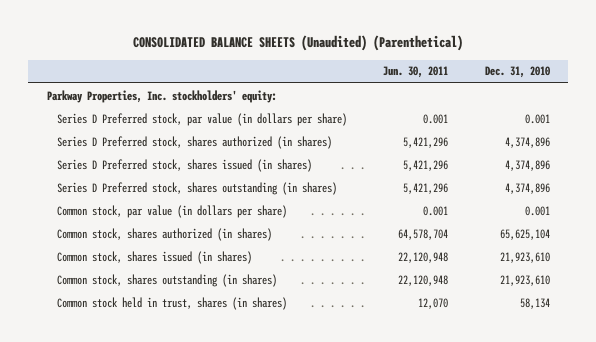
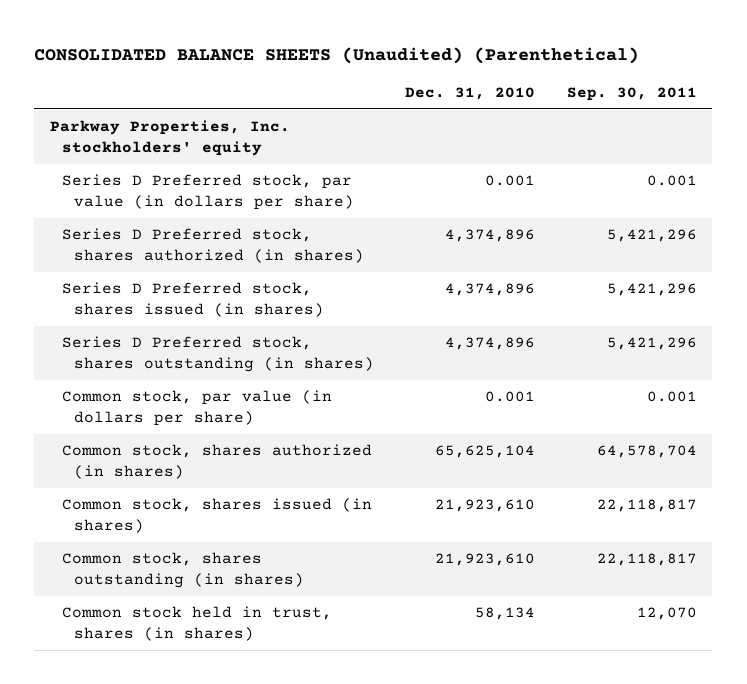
- | Jun. 30, 2011 | Dec. 31, 2010
+ | Dec. 31, 2010 | Sep. 30, 2011
- Parkway Properties, Inc. stockholders' equity:
+ Parkway Properties, Inc. stockholders' equity

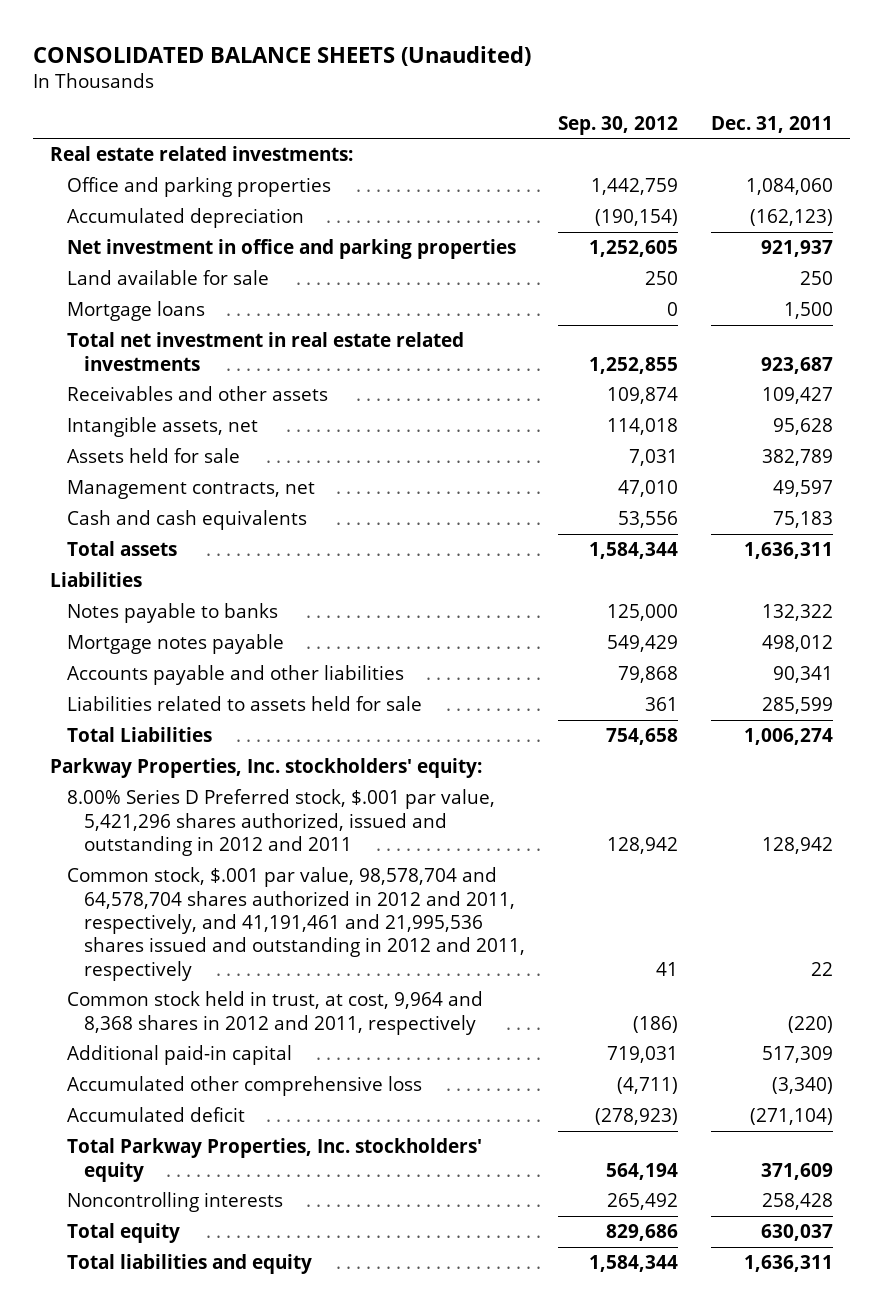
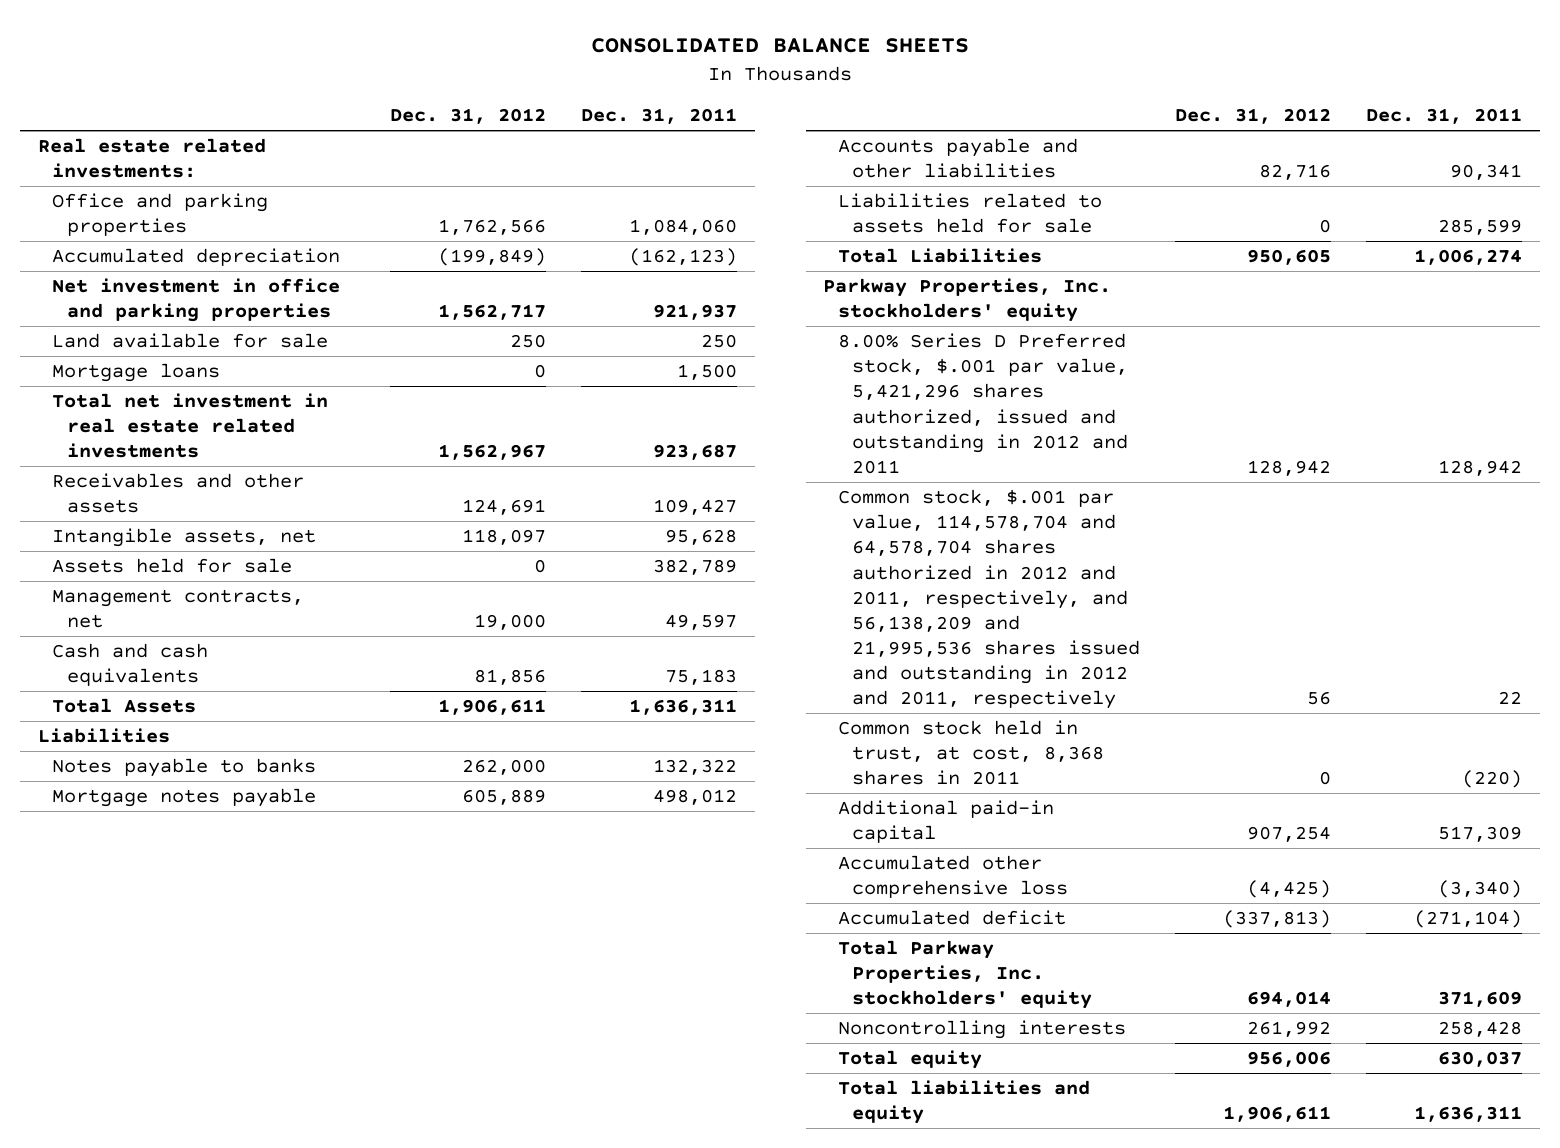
- CONSOLIDATED BALANCE SHEETS (Unaudited)
+ CONSOLIDATED BALANCE SHEETS
- | Sep. 30, 2012 | Dec. 31, 2011
+ | Dec. 31, 2012 | Dec. 31, 2011
- Total assets | 1,584,344 | 1,636,311
+ Total Assets | 1,906,611 | 1,636,311
- Parkway Properties, Inc. stockholders' equity:
+ Parkway Properties, Inc. stockholders' equity
- Common stock, $.001 par value, 98,578,704 and 64,578,704 shares authorized in 2012 and 2011, respectively, and 41,191,461 and 21,995,536 shares issued and outstanding in 2012 and 2011, respectively | 41 | 22
- Common stock held in trust, at cost, 9,964 and 8,368 shares in 2012 and 2011, respectively | (186) | (220)
+ Common stock, $.001 par value, 114,578,704 and 64,578,704 shares authorized in 2012 and 2011, respectively, and 56,138,209 and 21,995,536 shares issued and outstanding in 2012 and 2011, respectively | 56 | 22
+ Common stock held in trust, at cost, 8,368 shares in 2011 | 0 | (220)

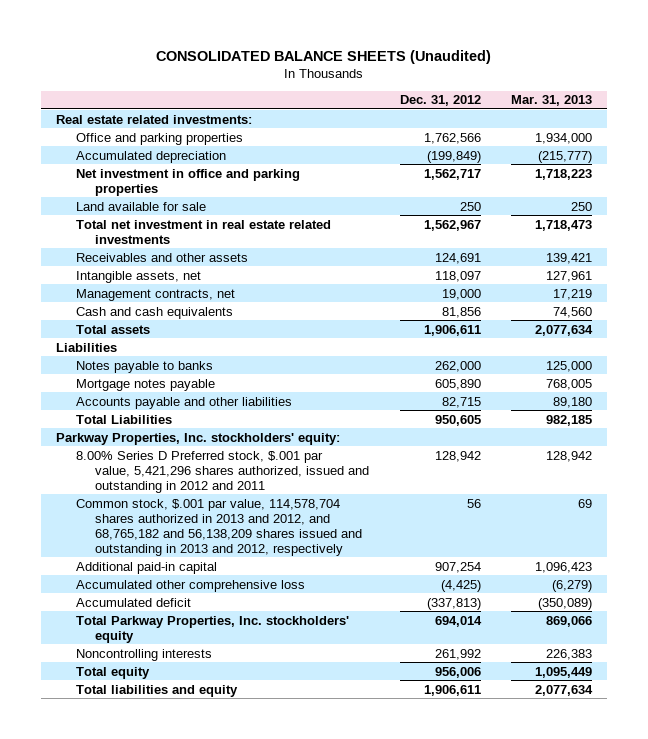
- CONSOLIDATED BALANCE SHEETS
+ CONSOLIDATED BALANCE SHEETS (Unaudited)
- | Dec. 31, 2012 | Dec. 31, 2011
+ | Dec. 31, 2012 | Mar. 31, 2013
- Mortgage loans | 0 | 1,500
- Assets held for sale | 0 | 382,789
- Total Assets | 1,906,611 | 1,636,311
+ Total assets | 1,906,611 | 2,077,634
- Mortgage notes payable | 605,889 | 498,012
- Accounts payable and other liabilities | 82,716 | 90,341
- Liabilities related to assets held for sale | 0 | 285,599
+ Mortgage notes payable | 605,890 | 768,005
+ Accounts payable and other liabilities | 82,715 | 89,180
- Parkway Properties, Inc. stockholders' equity
+ Parkway Properties, Inc. stockholders' equity:
- Common stock, $.001 par value, 114,578,704 and 64,578,704 shares authorized in 2012 and 2011, respectively, and 56,138,209 and 21,995,536 shares issued and outstanding in 2012 and 2011, respectively | 56 | 22
- Common stock held in trust, at cost, 8,368 shares in 2011 | 0 | (220)
+ Common stock, $.001 par value, 114,578,704 shares authorized in 2013 and 2012, and 68,765,182 and 56,138,209 shares issued and outstanding in 2013 and 2012, respectively | 56 | 69

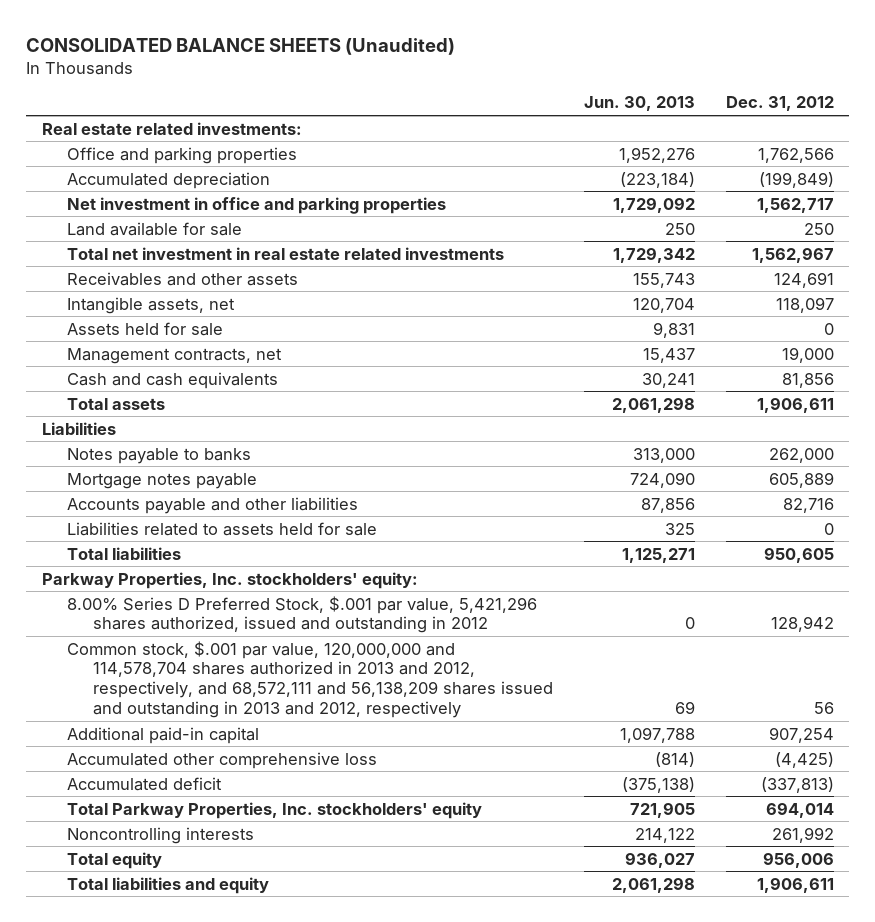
- | Dec. 31, 2012 | Mar. 31, 2013
+ | Jun. 30, 2013 | Dec. 31, 2012
+ Assets held for sale | 9,831 | 0
- Mortgage notes payable | 605,890 | 768,005
- Accounts payable and other liabilities | 82,715 | 89,180
- Total Liabilities | 950,605 | 982,185
+ Mortgage notes payable | 724,090 | 605,889
+ Accounts payable and other liabilities | 87,856 | 82,716
+ Liabilities related to assets held for sale | 325 | 0
+ Total liabilities | 1,125,271 | 950,605
- 8.00% Series D Preferred stock, $.001 par value, 5,421,296 shares authorized, issued and outstanding in 2012 and 2011 | 128,942 | 128,942
- Common stock, $.001 par value, 114,578,704 shares authorized in 2013 and 2012, and 68,765,182 and 56,138,209 shares issued and outstanding in 2013 and 2012, respectively | 56 | 69
+ 8.00% Series D Preferred Stock, $.001 par value, 5,421,296 shares authorized, issued and outstanding in 2012 | 0 | 128,942
+ Common stock, $.001 par value, 120,000,000 and 114,578,704 shares authorized in 2013 and 2012, respectively, and 68,572,111 and 56,138,209 shares issued and outstanding in 2013 and 2012, respectively | 69 | 56

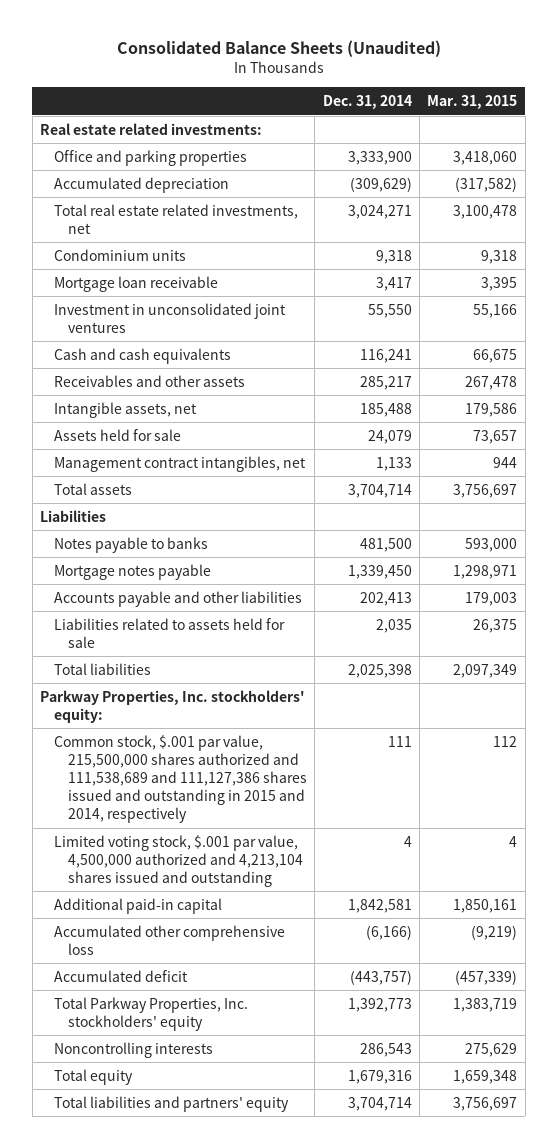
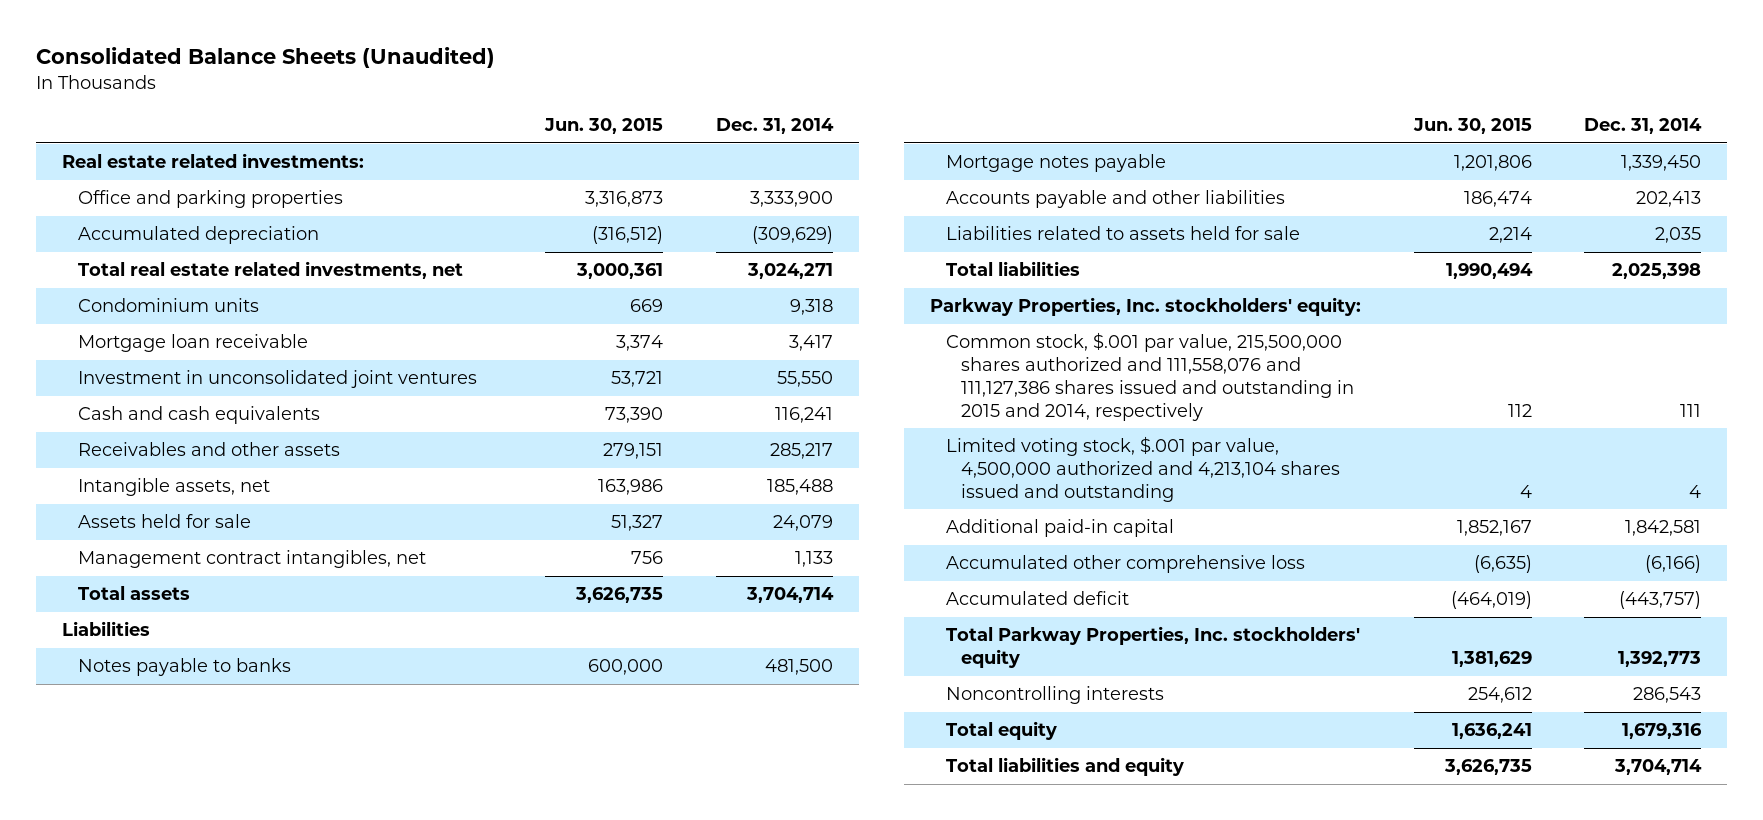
- | Dec. 31, 2014 | Mar. 31, 2015
+ | Jun. 30, 2015 | Dec. 31, 2014
- Common stock, $.001 par value, 215,500,000 shares authorized and 111,538,689 and 111,127,386 shares issued and outstanding in 2015 and 2014, respectively | 111 | 112
+ Common stock, $.001 par value, 215,500,000 shares authorized and 111,558,076 and 111,127,386 shares issued and outstanding in 2015 and 2014, respectively | 112 | 111
- Total liabilities and partners' equity | 3,704,714 | 3,756,697
+ Total liabilities and equity | 3,626,735 | 3,704,714

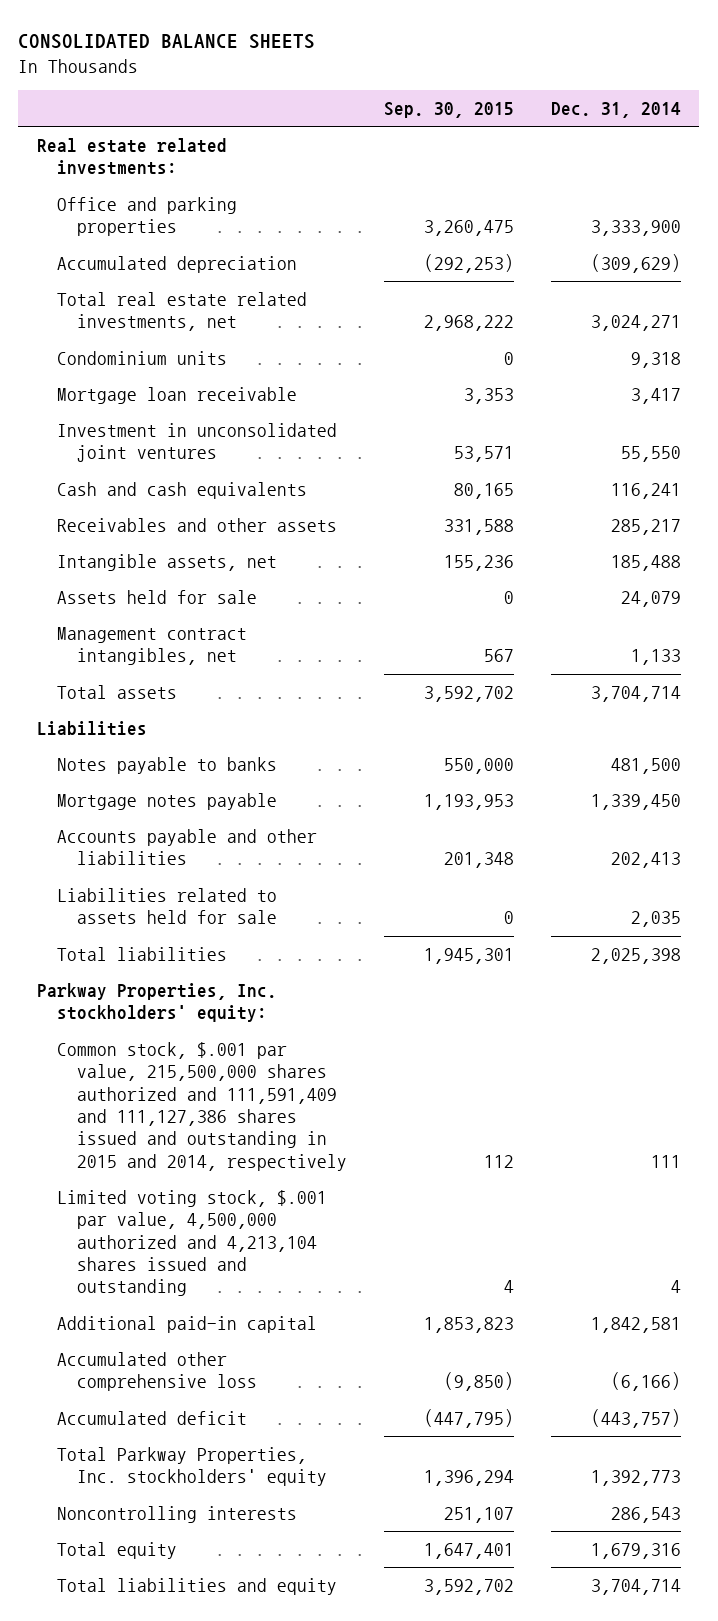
- Consolidated Balance Sheets (Unaudited)
+ CONSOLIDATED BALANCE SHEETS
- | Jun. 30, 2015 | Dec. 31, 2014
+ | Sep. 30, 2015 | Dec. 31, 2014
- Common stock, $.001 par value, 215,500,000 shares authorized and 111,558,076 and 111,127,386 shares issued and outstanding in 2015 and 2014, respectively | 112 | 111
+ Common stock, $.001 par value, 215,500,000 shares authorized and 111,591,409 and 111,127,386 shares issued and outstanding in 2015 and 2014, respectively | 112 | 111

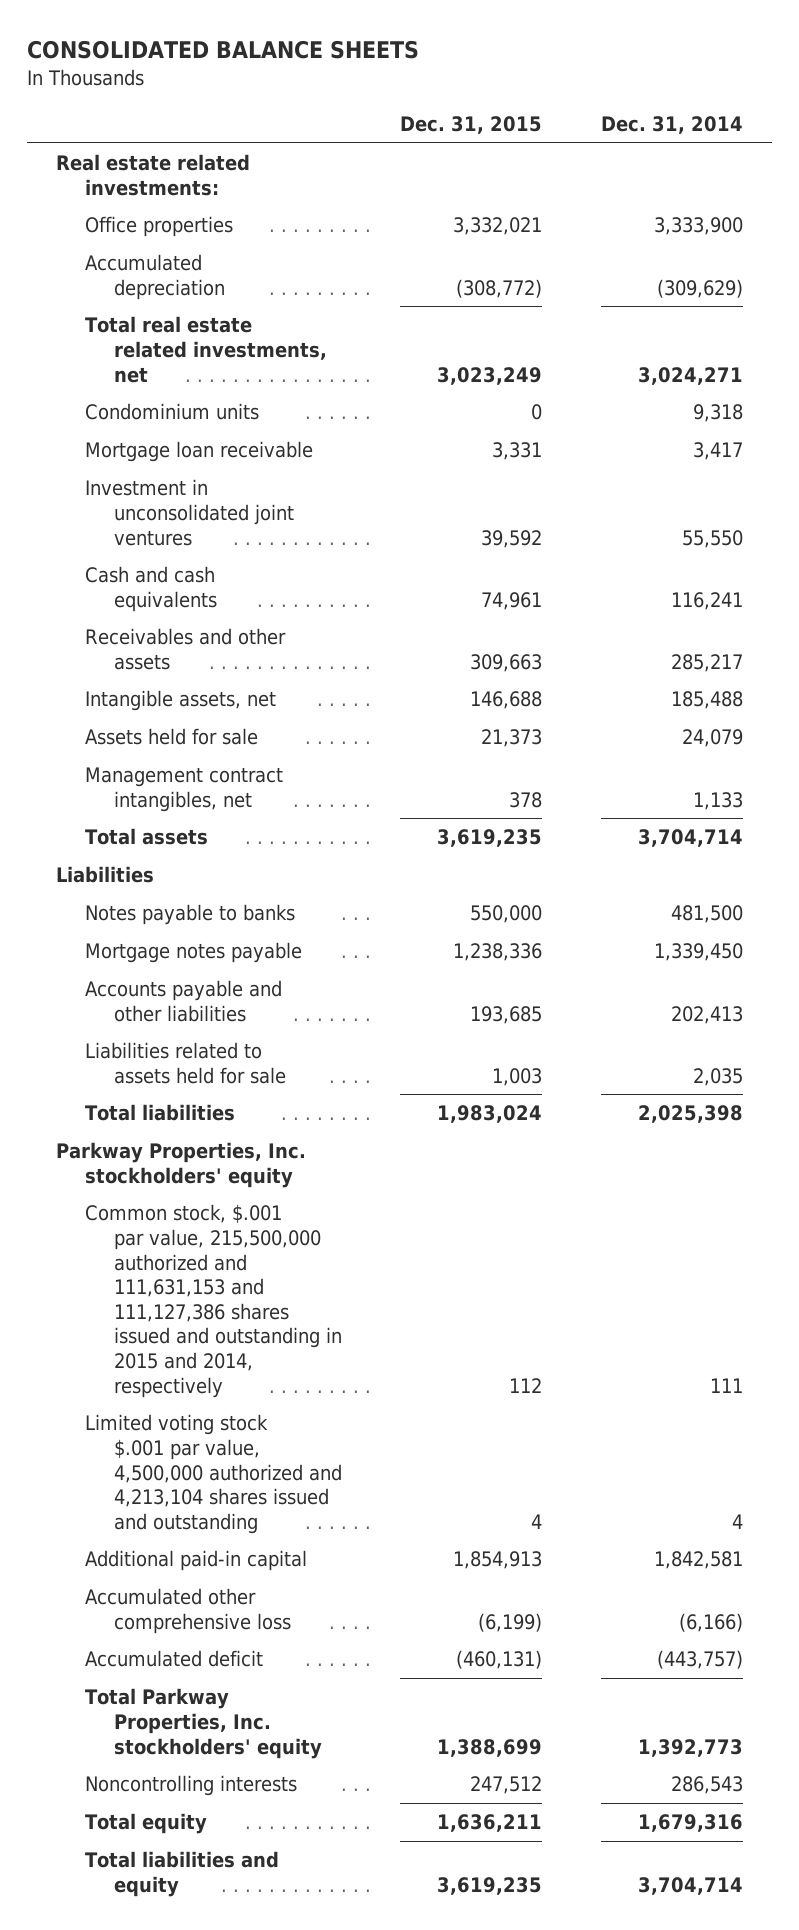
- | Sep. 30, 2015 | Dec. 31, 2014
+ | Dec. 31, 2015 | Dec. 31, 2014
- Office and parking properties | 3,260,475 | 3,333,900
+ Office properties | 3,332,021 | 3,333,900
- Parkway Properties, Inc. stockholders' equity:
- Common stock, $.001 par value, 215,500,000 shares authorized and 111,591,409 and 111,127,386 shares issued and outstanding in 2015 and 2014, respectively | 112 | 111
- Limited voting stock, $.001 par value, 4,500,000 authorized and 4,213,104 shares issued and outstanding | 4 | 4
+ Parkway Properties, Inc. stockholders' equity
+ Common stock, $.001 par value, 215,500,000 authorized and 111,631,153 and 111,127,386 shares issued and outstanding in 2015 and 2014, respectively | 112 | 111
+ Limited voting stock $.001 par value, 4,500,000 authorized and 4,213,104 shares issued and outstanding | 4 | 4

